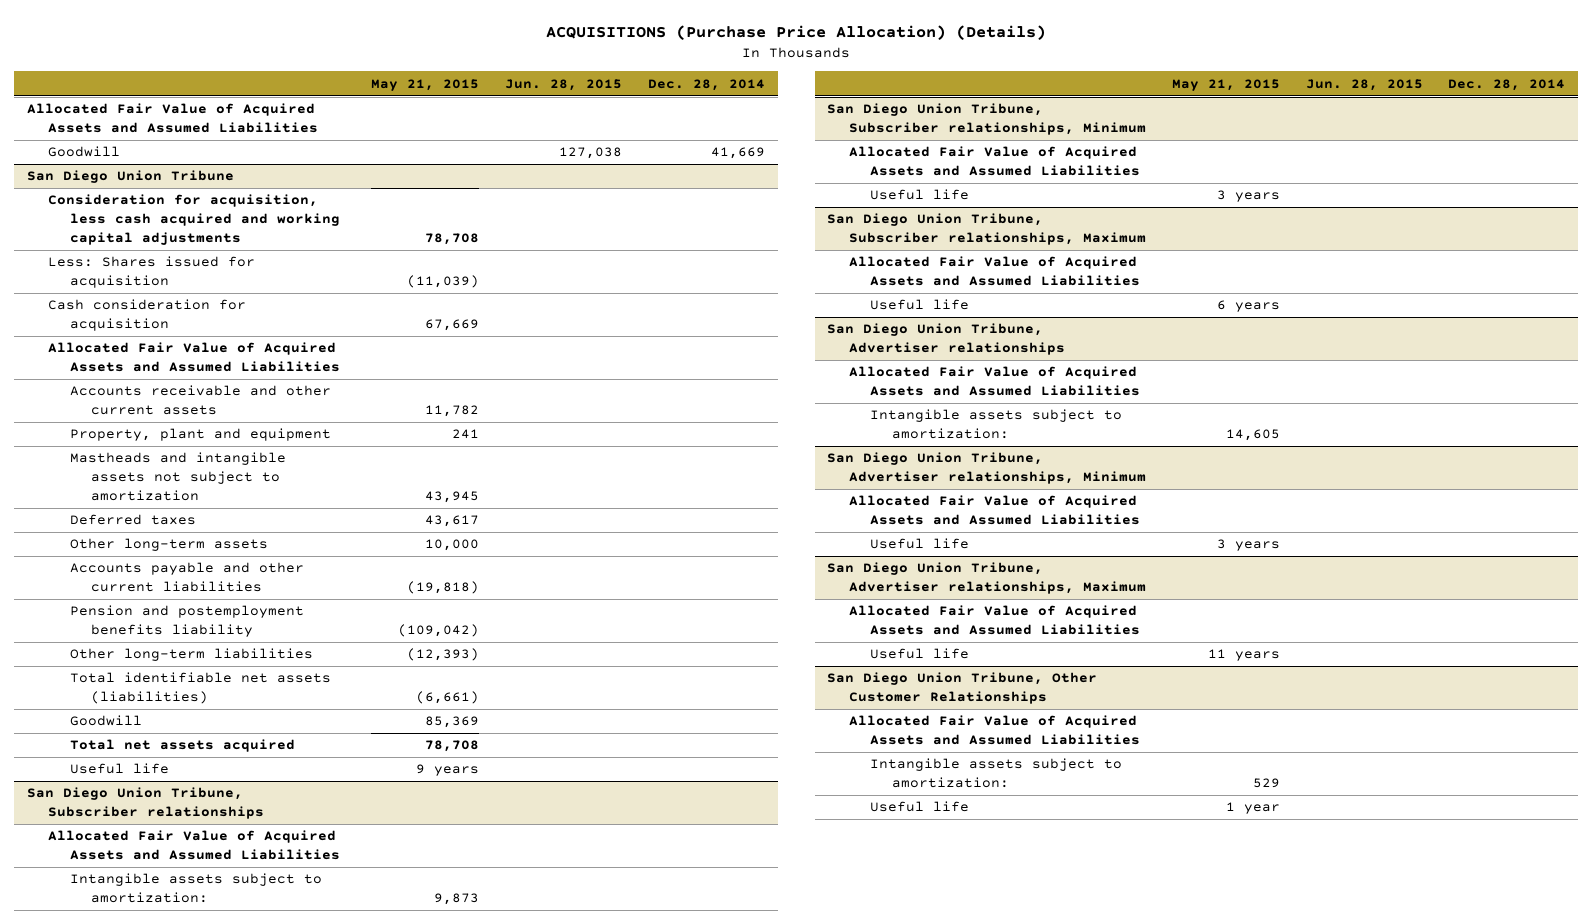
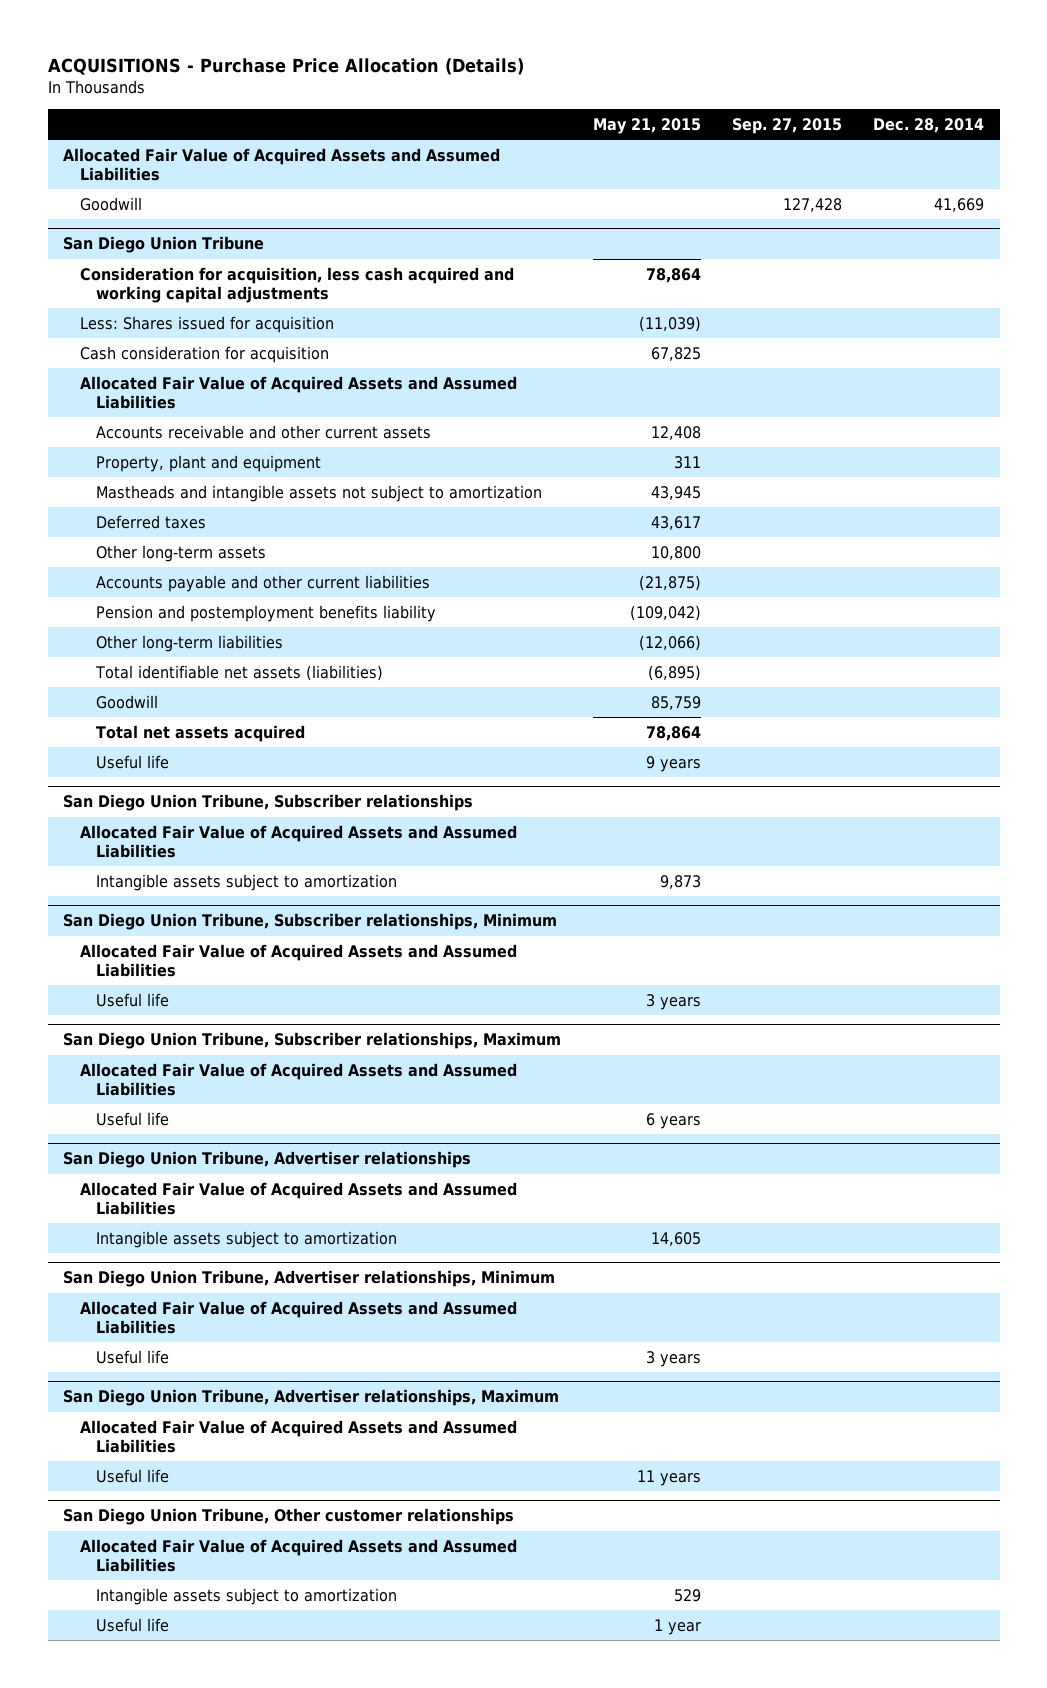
- ACQUISITIONS (Purchase Price Allocation) (Details)
+ ACQUISITIONS - Purchase Price Allocation (Details)
- | May 21, 2015 | Jun. 28, 2015 | Dec. 28, 2014
+ | May 21, 2015 | Sep. 27, 2015 | Dec. 28, 2014
@ San Diego Union Tribune
- Consideration for acquisition, less cash acquired and working capital adjustments | 78,708 | |
+ Consideration for acquisition, less cash acquired and working capital adjustments | 78,864 | |
- Cash consideration for acquisition | 67,669 | |
+ Cash consideration for acquisition | 67,825 | |
- Accounts receivable and other current assets | 11,782 | |
- Property, plant and equipment | 241 | |
+ Accounts receivable and other current assets | 12,408 | |
+ Property, plant and equipment | 311 | |
- Other long-term assets | 10,000 | |
- Accounts payable and other current liabilities | (19,818) | |
+ Other long-term assets | 10,800 | |
+ Accounts payable and other current liabilities | (21,875) | |
- Other long-term liabilities | (12,393) | |
- Total identifiable net assets (liabilities) | (6,661) | |
- Goodwill | 85,369 | |
- Total net assets acquired | 78,708 | |
+ Other long-term liabilities | (12,066) | |
+ Total identifiable net assets (liabilities) | (6,895) | |
+ Goodwill | 85,759 | |
+ Total net assets acquired | 78,864 | |
@ San Diego Union Tribune, Subscriber relationships
- Intangible assets subject to amortization: | 9,873 | |
+ Intangible assets subject to amortization | 9,873 | |
@ San Diego Union Tribune, Advertiser relationships
- Intangible assets subject to amortization: | 14,605 | |
+ Intangible assets subject to amortization | 14,605 | |
- San Diego Union Tribune, Other Customer Relationships
+ San Diego Union Tribune, Other customer relationships
- Intangible assets subject to amortization: | 529 | |
+ Intangible assets subject to amortization | 529 | |

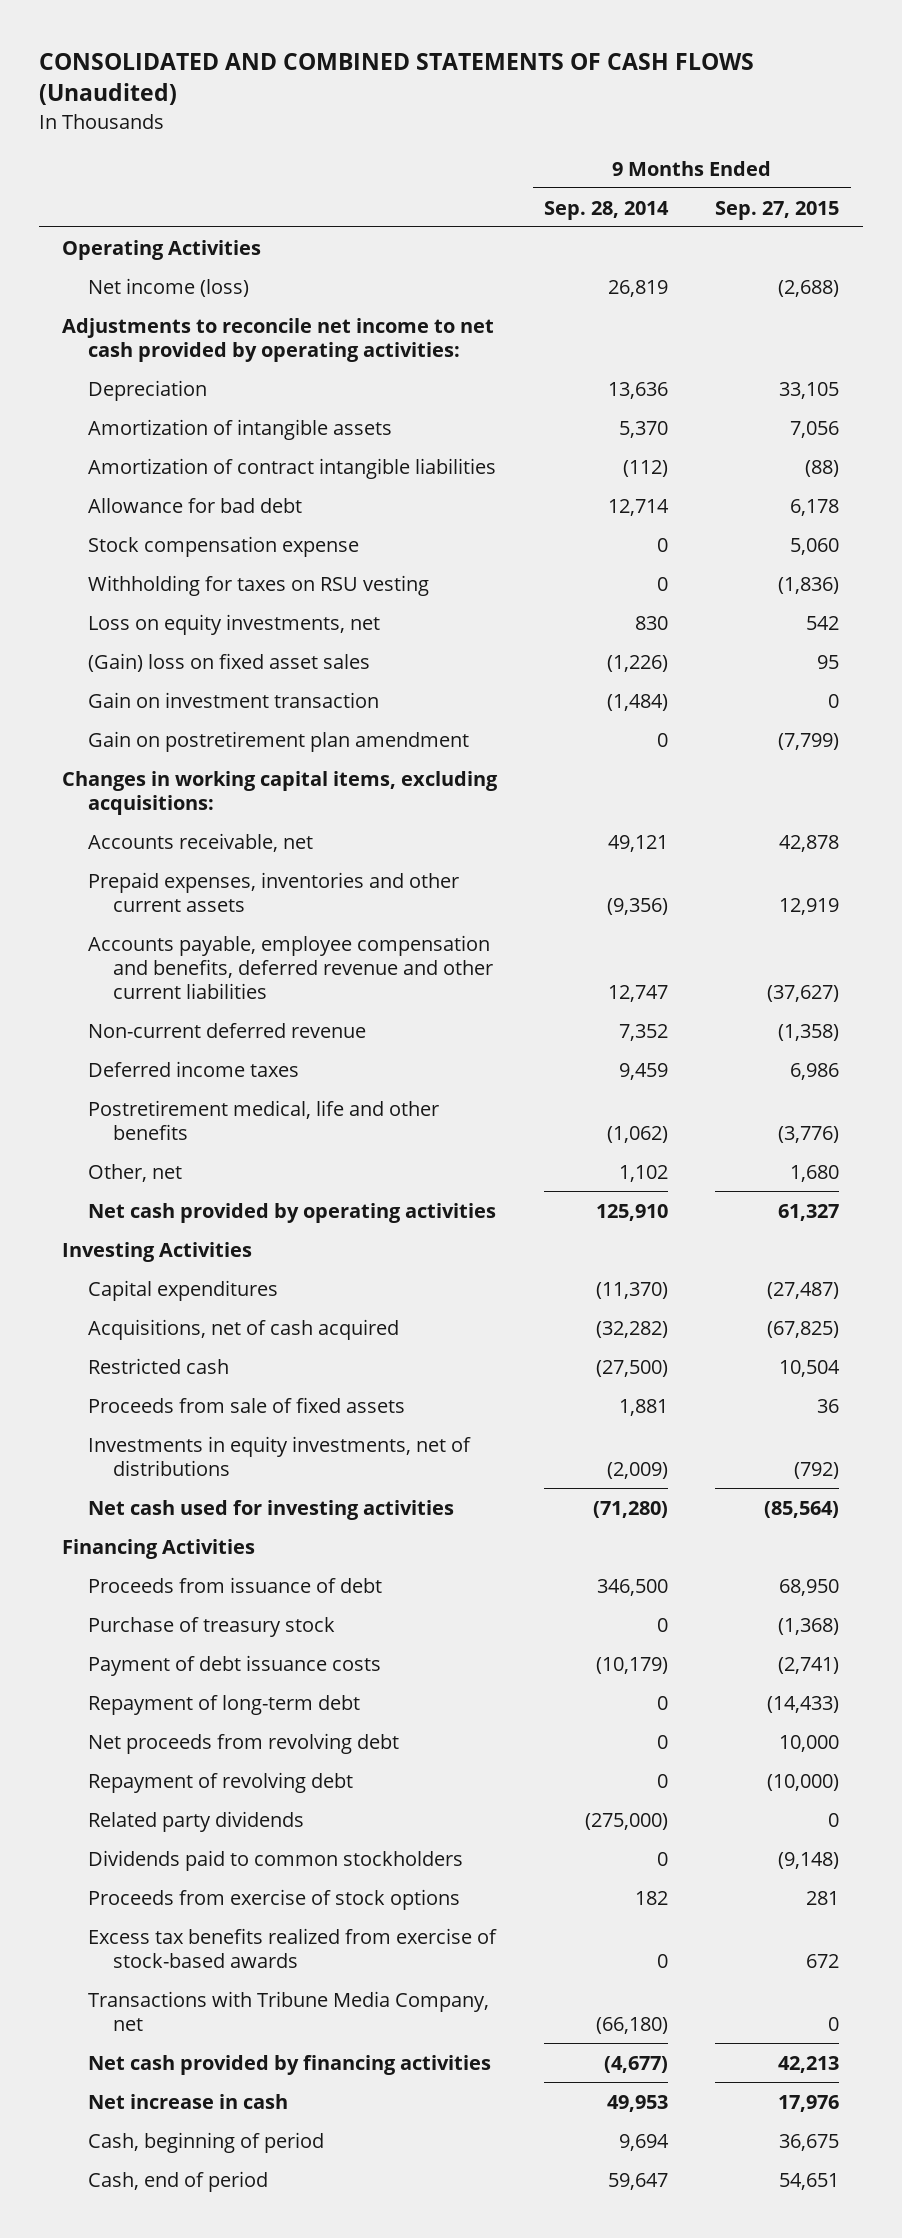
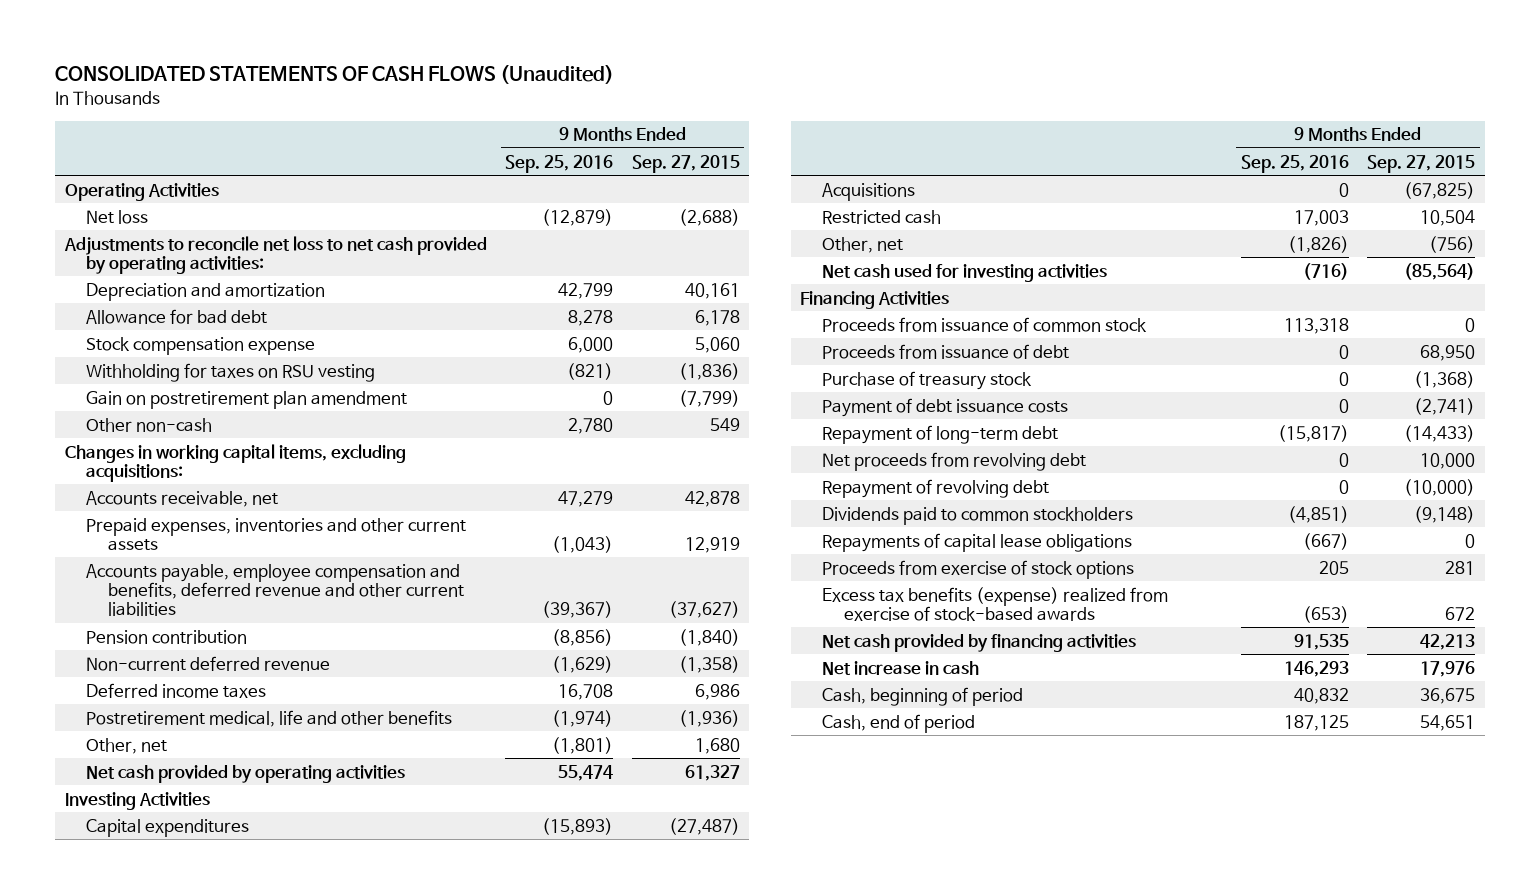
- CONSOLIDATED AND COMBINED STATEMENTS OF CASH FLOWS (Unaudited)
+ CONSOLIDATED STATEMENTS OF CASH FLOWS (Unaudited)
- | 9 Months Ended Sep. 28, 2014 | 9 Months Ended Sep. 27, 2015
+ | 9 Months Ended Sep. 25, 2016 | 9 Months Ended Sep. 27, 2015
- Net income (loss) | 26,819 | (2,688)
- Adjustments to reconcile net income to net cash provided by operating activities:
- Depreciation | 13,636 | 33,105
- Amortization of intangible assets | 5,370 | 7,056
- Amortization of contract intangible liabilities | (112) | (88)
+ Net loss | (12,879) | (2,688)
+ Adjustments to reconcile net loss to net cash provided by operating activities:
+ Depreciation and amortization | 42,799 | 40,161
- Loss on equity investments, net | 830 | 542
- (Gain) loss on fixed asset sales | (1,226) | 95
- Gain on investment transaction | (1,484) | 0
+ Other non-cash | 2,780 | 549
+ Pension contribution | (8,856) | (1,840)
- Postretirement medical, life and other benefits | (1,062) | (3,776)
+ Postretirement medical, life and other benefits | (1,974) | (1,936)
- Acquisitions, net of cash acquired | (32,282) | (67,825)
+ Acquisitions | 0 | (67,825)
- Proceeds from sale of fixed assets | 1,881 | 36
- Investments in equity investments, net of distributions | (2,009) | (792)
+ Other, net | (1,826) | (756)
+ Proceeds from issuance of common stock | 113,318 | 0
- Related party dividends | (275,000) | 0
+ Repayments of capital lease obligations | (667) | 0
- Excess tax benefits realized from exercise of stock-based awards | 0 | 672
- Transactions with Tribune Media Company, net | (66,180) | 0
+ Excess tax benefits (expense) realized from exercise of stock-based awards | (653) | 672

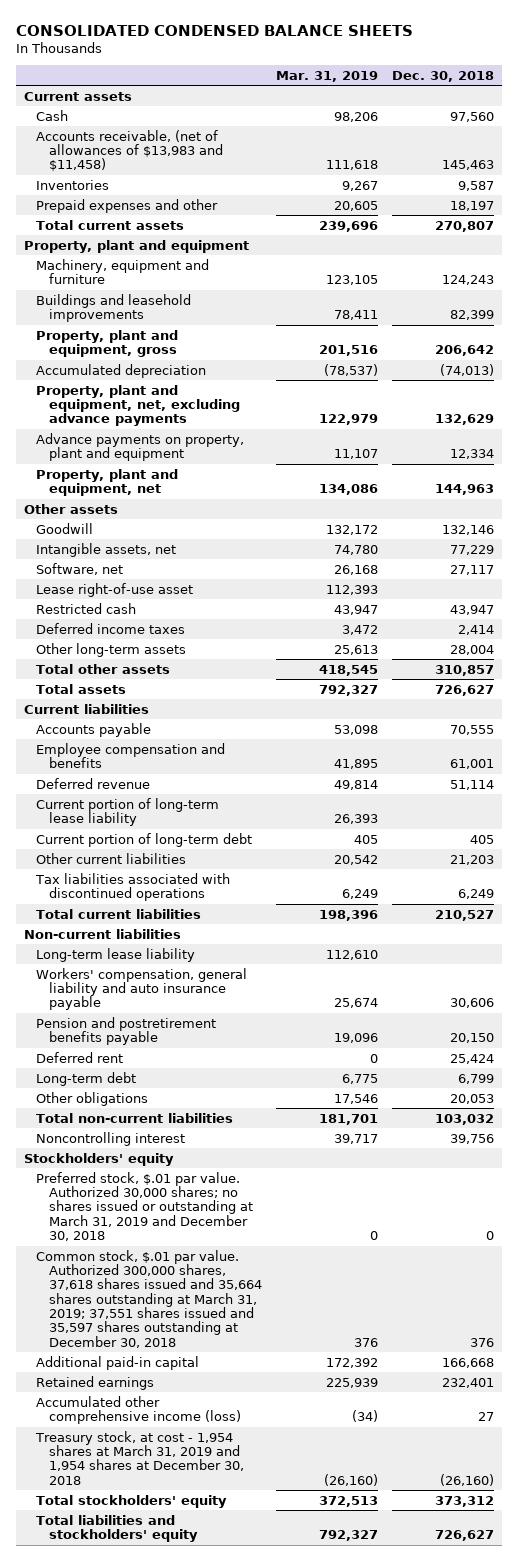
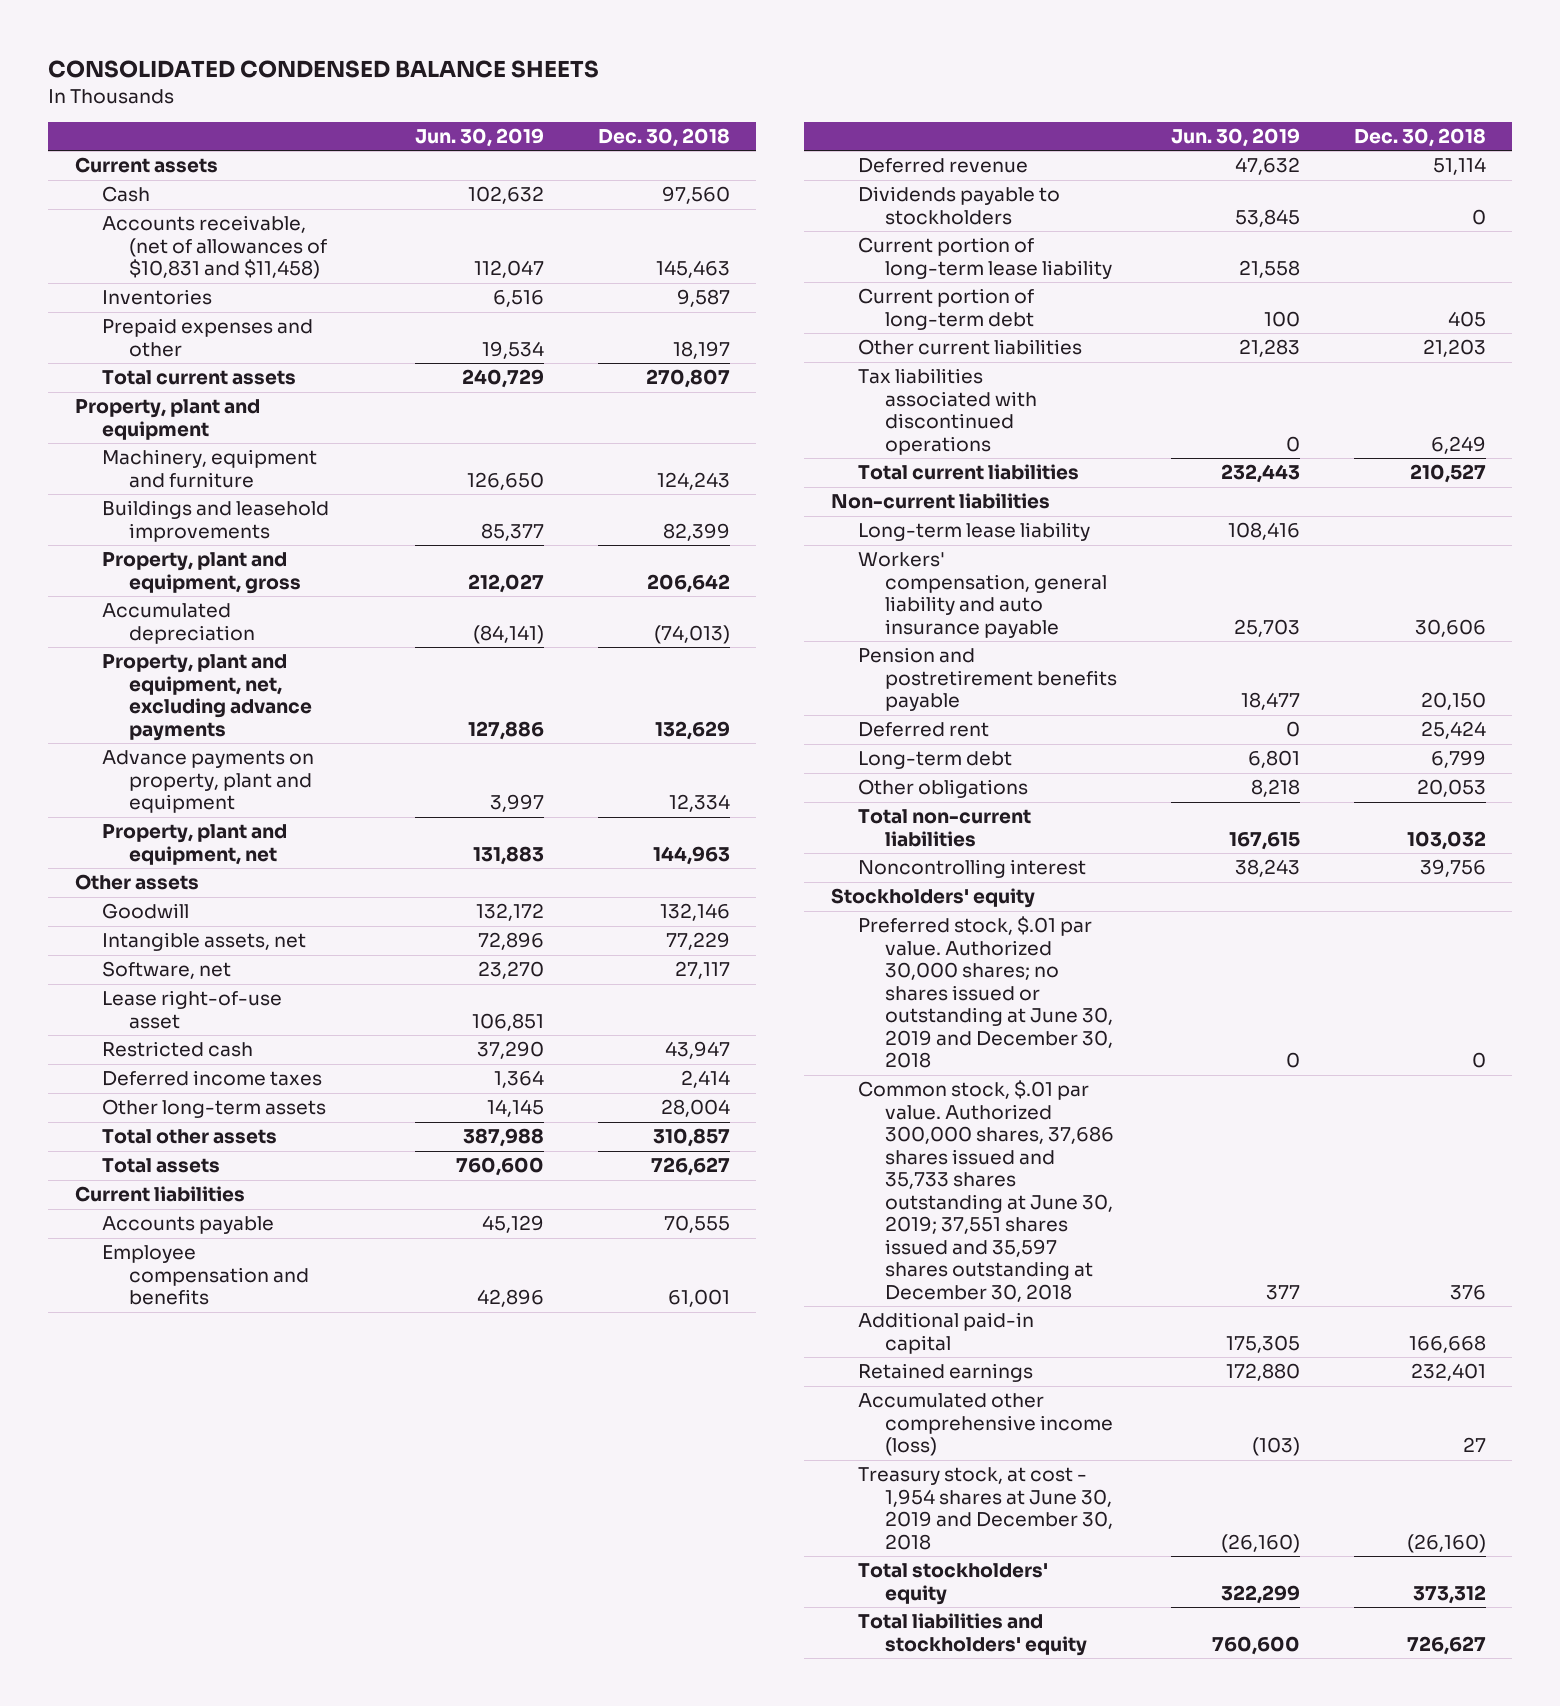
- | Mar. 31, 2019 | Dec. 30, 2018
+ | Jun. 30, 2019 | Dec. 30, 2018
- Accounts receivable, (net of allowances of $13,983 and $11,458) | 111,618 | 145,463
+ Accounts receivable, (net of allowances of $10,831 and $11,458) | 112,047 | 145,463
+ Dividends payable to stockholders | 53,845 | 0
- Preferred stock, $.01 par value. Authorized 30,000 shares; no shares issued or outstanding at March 31, 2019 and December 30, 2018 | 0 | 0
- Common stock, $.01 par value. Authorized 300,000 shares, 37,618 shares issued and 35,664 shares outstanding at March 31, 2019; 37,551 shares issued and 35,597 shares outstanding at December 30, 2018 | 376 | 376
+ Preferred stock, $.01 par value. Authorized 30,000 shares; no shares issued or outstanding at June 30, 2019 and December 30, 2018 | 0 | 0
+ Common stock, $.01 par value. Authorized 300,000 shares, 37,686 shares issued and 35,733 shares outstanding at June 30, 2019; 37,551 shares issued and 35,597 shares outstanding at December 30, 2018 | 377 | 376
- Treasury stock, at cost - 1,954 shares at March 31, 2019 and 1,954 shares at December 30, 2018 | (26,160) | (26,160)
+ Treasury stock, at cost - 1,954 shares at June 30, 2019 and December 30, 2018 | (26,160) | (26,160)

